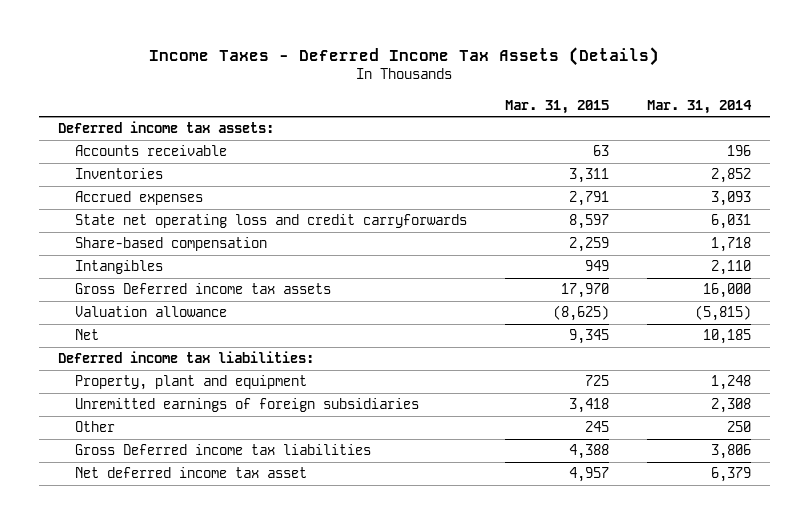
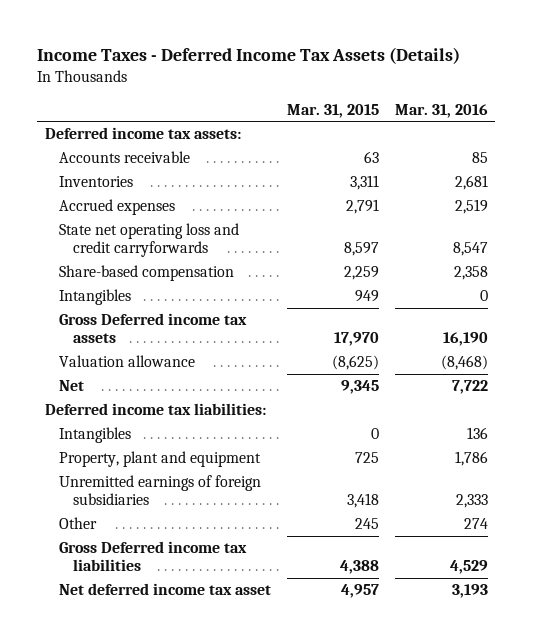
- | Mar. 31, 2015 | Mar. 31, 2014
+ | Mar. 31, 2015 | Mar. 31, 2016
+ Intangibles | 0 | 136

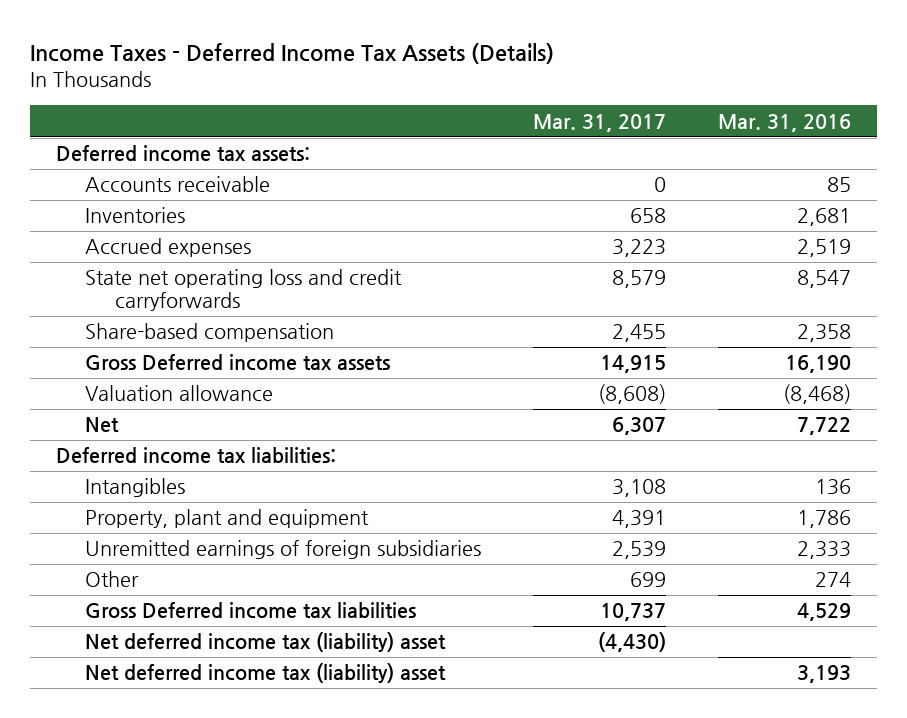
- | Mar. 31, 2015 | Mar. 31, 2016
+ | Mar. 31, 2017 | Mar. 31, 2016
- Intangibles | 949 | 0
- Net deferred income tax asset | 4,957 | 3,193
+ Net deferred income tax (liability) asset | (4,430) |
+ Net deferred income tax (liability) asset | | 3,193

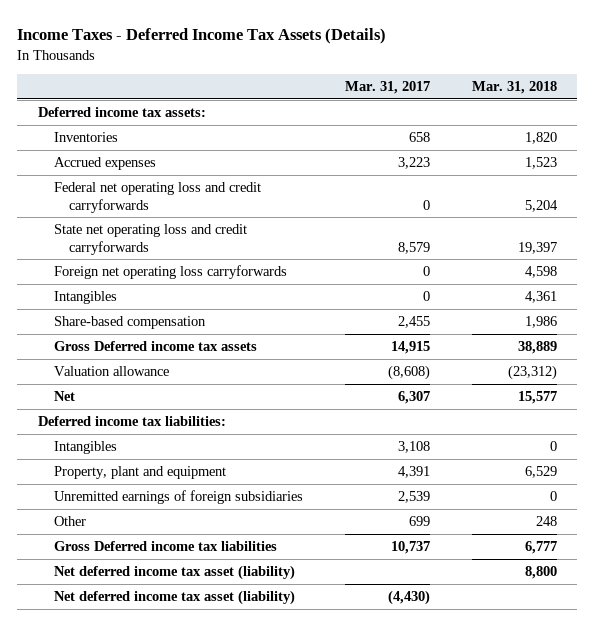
- | Mar. 31, 2017 | Mar. 31, 2016
+ | Mar. 31, 2017 | Mar. 31, 2018
- Accounts receivable | 0 | 85
+ Federal net operating loss and credit carryforwards | 0 | 5,204
+ Foreign net operating loss carryforwards | 0 | 4,598
+ Intangibles | 0 | 4,361
- Net deferred income tax (liability) asset | (4,430) |
- Net deferred income tax (liability) asset | | 3,193
+ Net deferred income tax asset (liability) | | 8,800
+ Net deferred income tax asset (liability) | (4,430) |

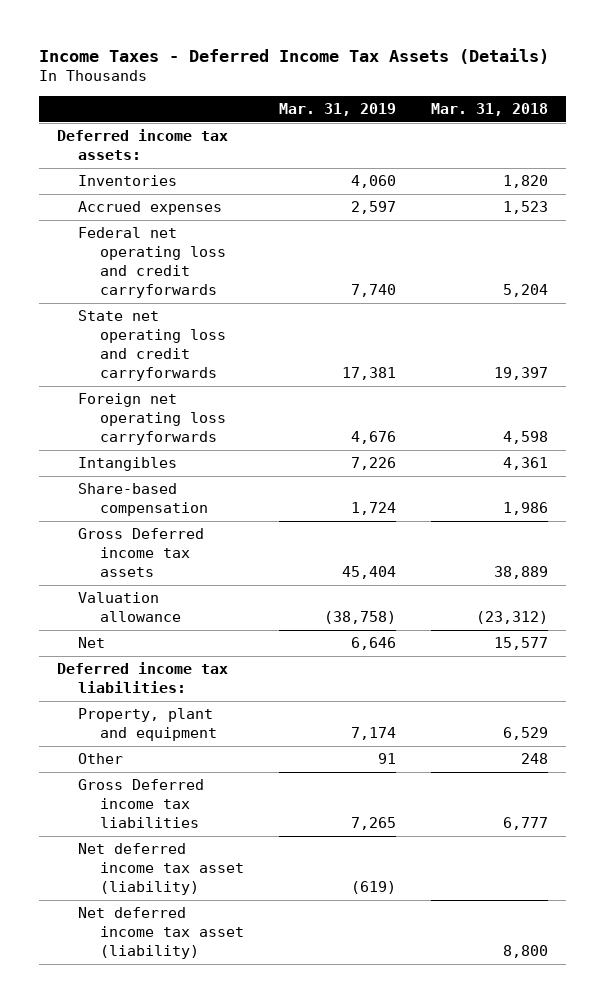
- | Mar. 31, 2017 | Mar. 31, 2018
+ | Mar. 31, 2019 | Mar. 31, 2018
- Intangibles | 3,108 | 0
- Unremitted earnings of foreign subsidiaries | 2,539 | 0
moved down: Net deferred income tax asset (liability) | | 8,800

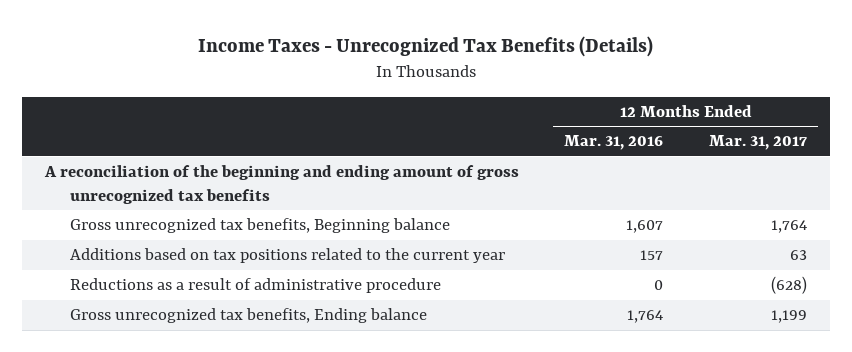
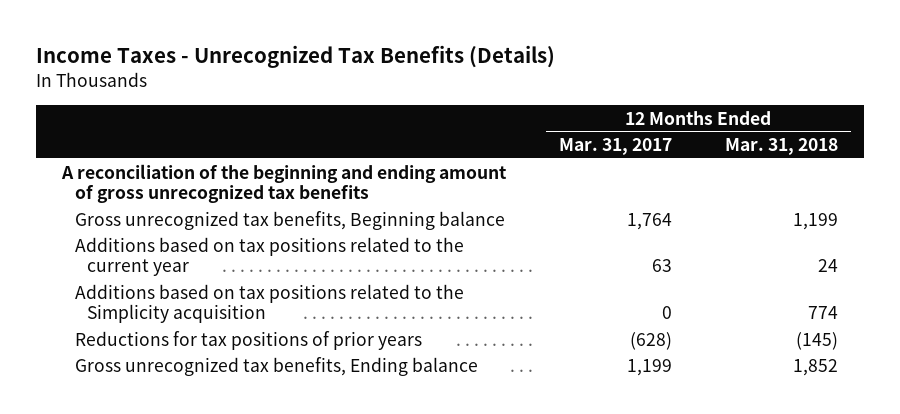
- | 12 Months Ended Mar. 31, 2016 | 12 Months Ended Mar. 31, 2017
+ | 12 Months Ended Mar. 31, 2017 | 12 Months Ended Mar. 31, 2018
- Reductions as a result of administrative procedure | 0 | (628)
+ Additions based on tax positions related to the Simplicity acquisition | 0 | 774
+ Reductions for tax positions of prior years | (628) | (145)

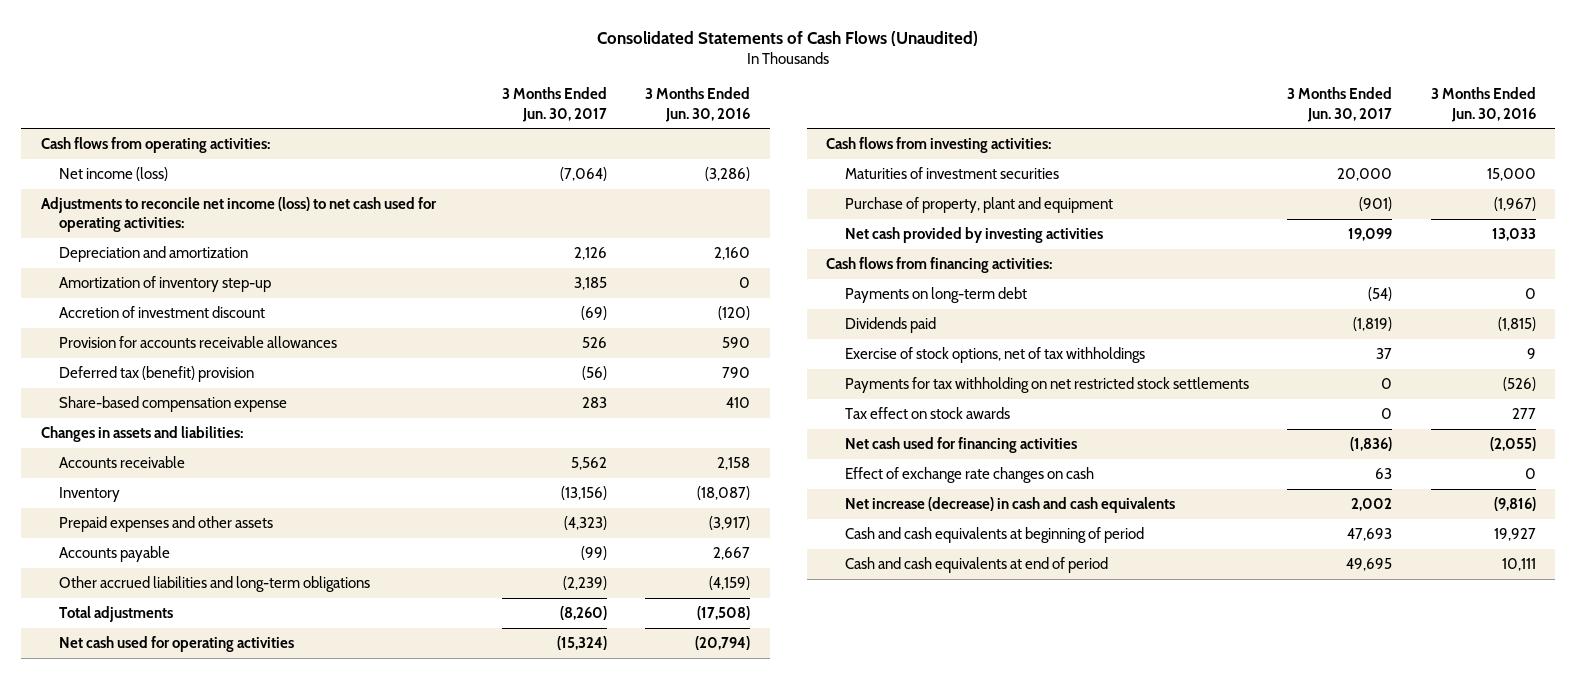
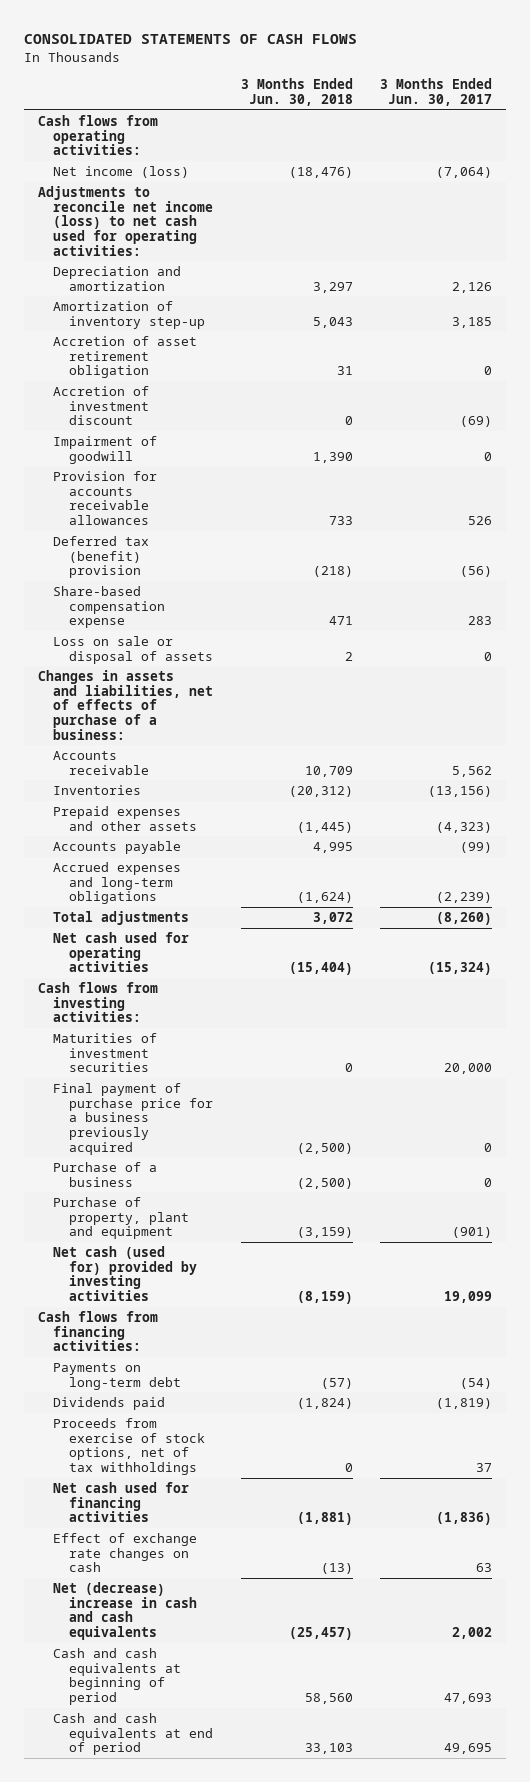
- Consolidated Statements of Cash Flows (Unaudited)
+ CONSOLIDATED STATEMENTS OF CASH FLOWS
- | 3 Months Ended Jun. 30, 2017 | 3 Months Ended Jun. 30, 2016
+ | 3 Months Ended Jun. 30, 2018 | 3 Months Ended Jun. 30, 2017
+ Accretion of asset retirement obligation | 31 | 0
+ Impairment of goodwill | 1,390 | 0
- Changes in assets and liabilities:
+ Loss on sale or disposal of assets | 2 | 0
+ Changes in assets and liabilities, net of effects of purchase of a business:
- Inventory | (13,156) | (18,087)
+ Inventories | (20,312) | (13,156)
- Other accrued liabilities and long-term obligations | (2,239) | (4,159)
+ Accrued expenses and long-term obligations | (1,624) | (2,239)
+ Final payment of purchase price for a business previously acquired | (2,500) | 0
+ Purchase of a business | (2,500) | 0
- Net cash provided by investing activities | 19,099 | 13,033
+ Net cash (used for) provided by investing activities | (8,159) | 19,099
- Exercise of stock options, net of tax withholdings | 37 | 9
- Payments for tax withholding on net restricted stock settlements | 0 | (526)
- Tax effect on stock awards | 0 | 277
+ Proceeds from exercise of stock options, net of tax withholdings | 0 | 37
- Net increase (decrease) in cash and cash equivalents | 2,002 | (9,816)
+ Net (decrease) increase in cash and cash equivalents | (25,457) | 2,002

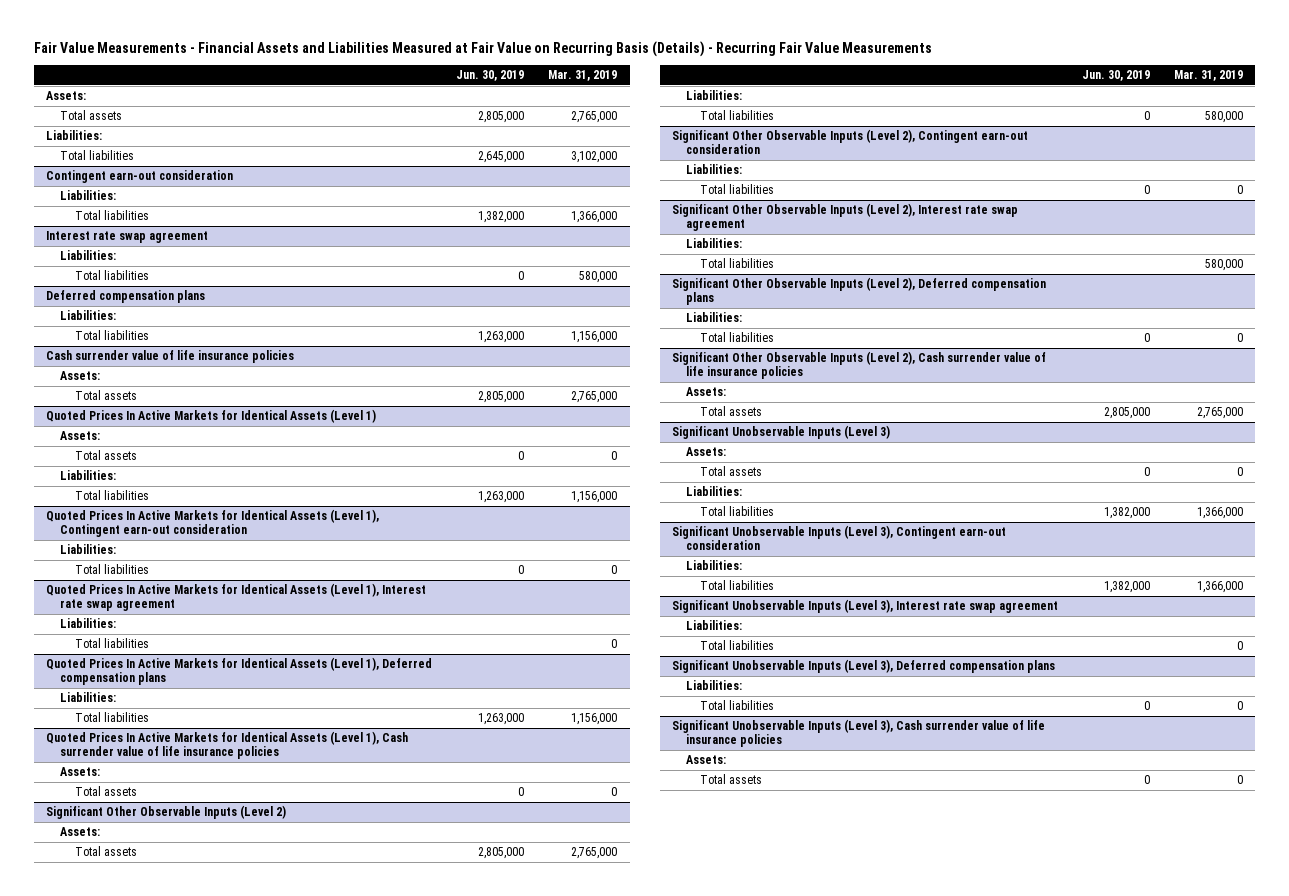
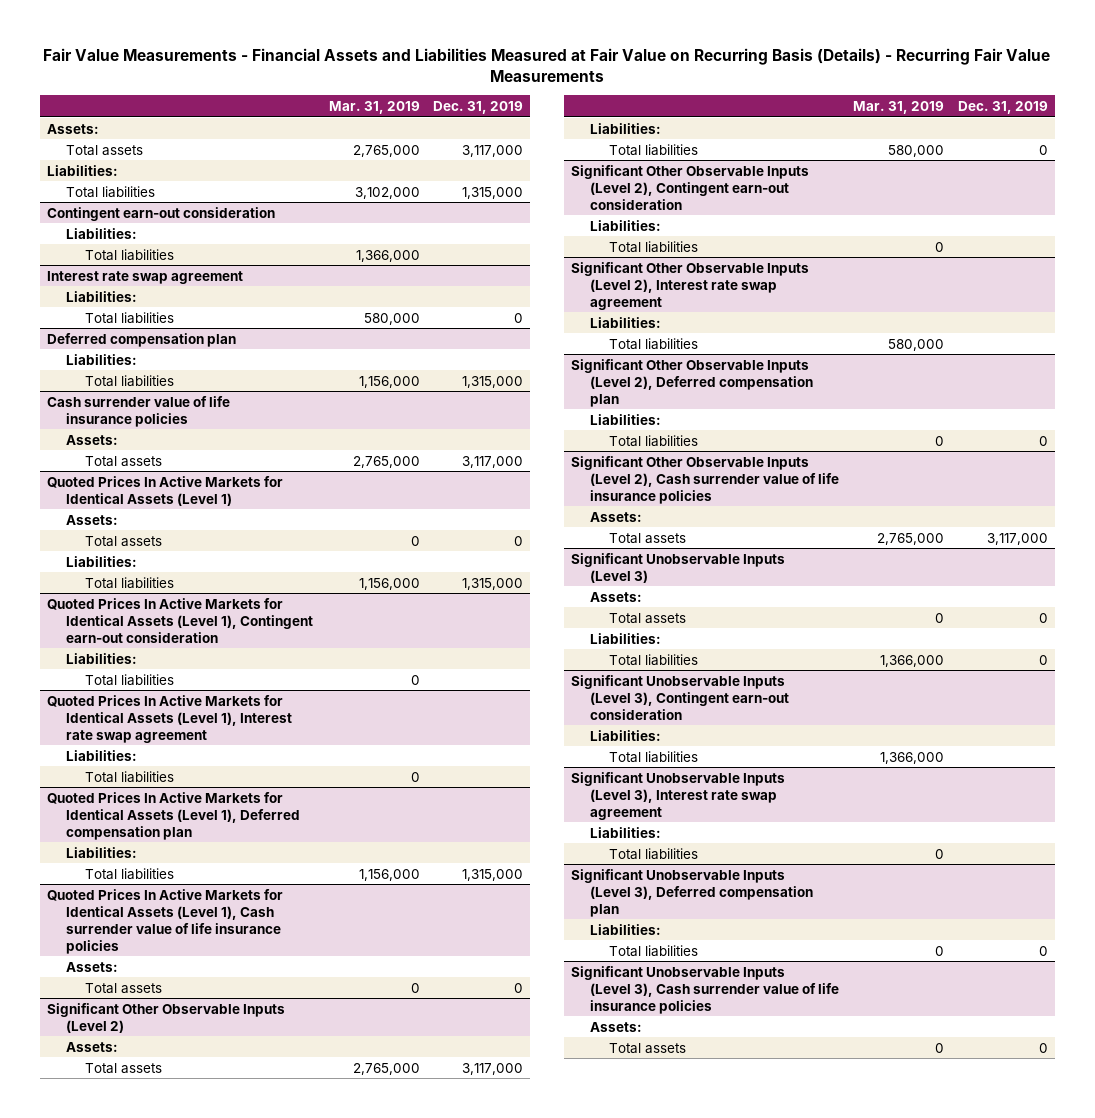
- | Jun. 30, 2019 | Mar. 31, 2019
+ | Mar. 31, 2019 | Dec. 31, 2019
- Deferred compensation plans
+ Deferred compensation plan
- Quoted Prices In Active Markets for Identical Assets (Level 1), Deferred compensation plans
+ Quoted Prices In Active Markets for Identical Assets (Level 1), Deferred compensation plan
- Significant Other Observable Inputs (Level 2), Deferred compensation plans
+ Significant Other Observable Inputs (Level 2), Deferred compensation plan
- Significant Unobservable Inputs (Level 3), Deferred compensation plans
+ Significant Unobservable Inputs (Level 3), Deferred compensation plan

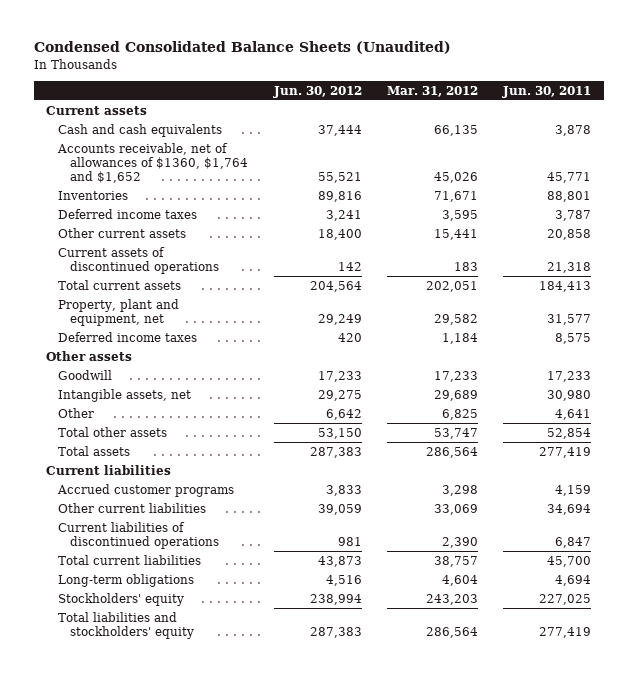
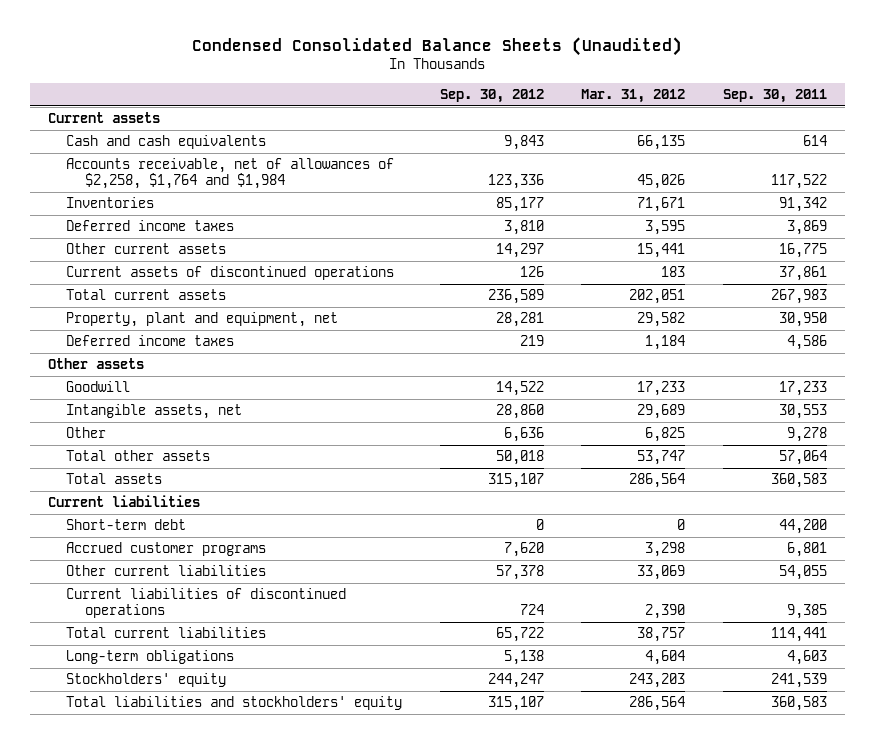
- | Jun. 30, 2012 | Mar. 31, 2012 | Jun. 30, 2011
+ | Sep. 30, 2012 | Mar. 31, 2012 | Sep. 30, 2011
- Accounts receivable, net of allowances of $1360, $1,764 and $1,652 | 55,521 | 45,026 | 45,771
+ Accounts receivable, net of allowances of $2,258, $1,764 and $1,984 | 123,336 | 45,026 | 117,522
+ Short-term debt | 0 | 0 | 44,200

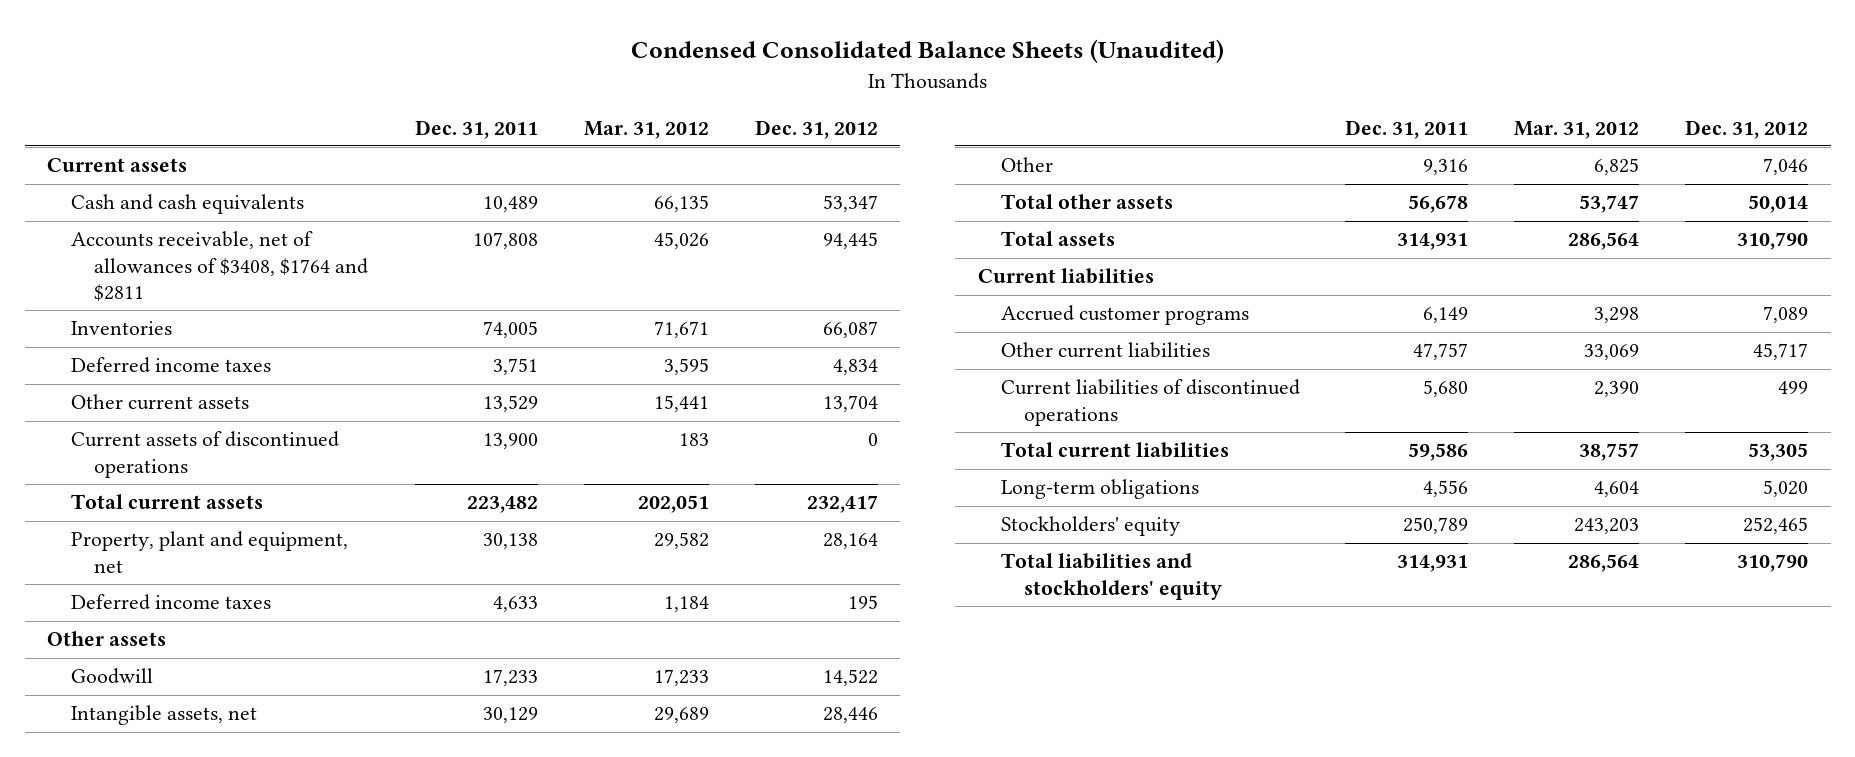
- | Sep. 30, 2012 | Mar. 31, 2012 | Sep. 30, 2011
+ | Dec. 31, 2011 | Mar. 31, 2012 | Dec. 31, 2012
- Accounts receivable, net of allowances of $2,258, $1,764 and $1,984 | 123,336 | 45,026 | 117,522
+ Accounts receivable, net of allowances of $3408, $1764 and $2811 | 107,808 | 45,026 | 94,445
- Short-term debt | 0 | 0 | 44,200

